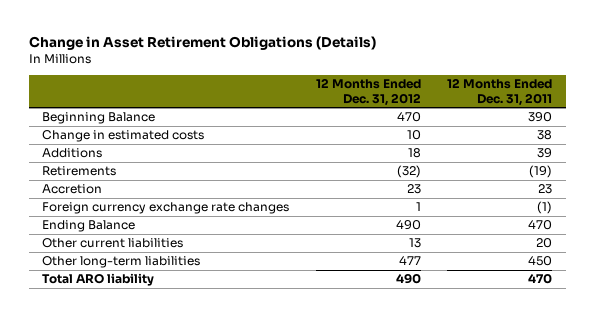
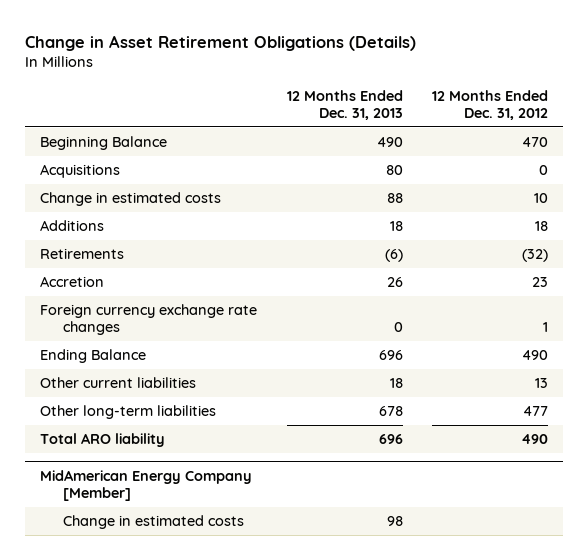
- | 12 Months Ended Dec. 31, 2012 | 12 Months Ended Dec. 31, 2011
+ | 12 Months Ended Dec. 31, 2013 | 12 Months Ended Dec. 31, 2012
+ Acquisitions | 80 | 0
+ MidAmerican Energy Company [Member]
+ Change in estimated costs | 98 |

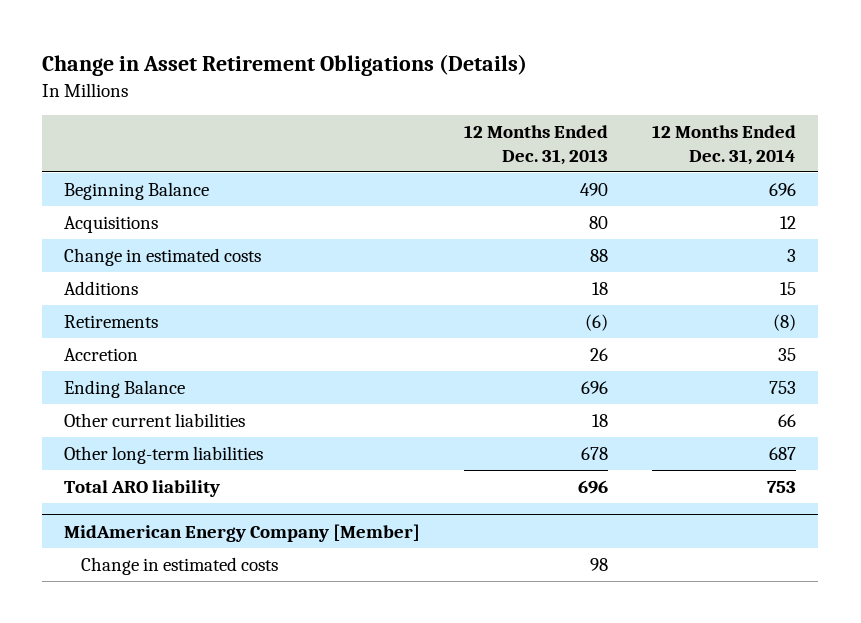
- | 12 Months Ended Dec. 31, 2013 | 12 Months Ended Dec. 31, 2012
+ | 12 Months Ended Dec. 31, 2013 | 12 Months Ended Dec. 31, 2014
- Foreign currency exchange rate changes | 0 | 1

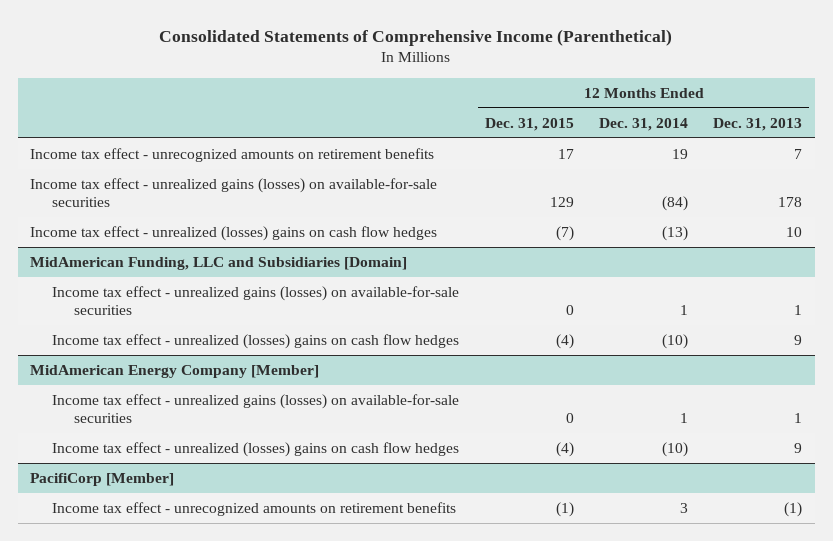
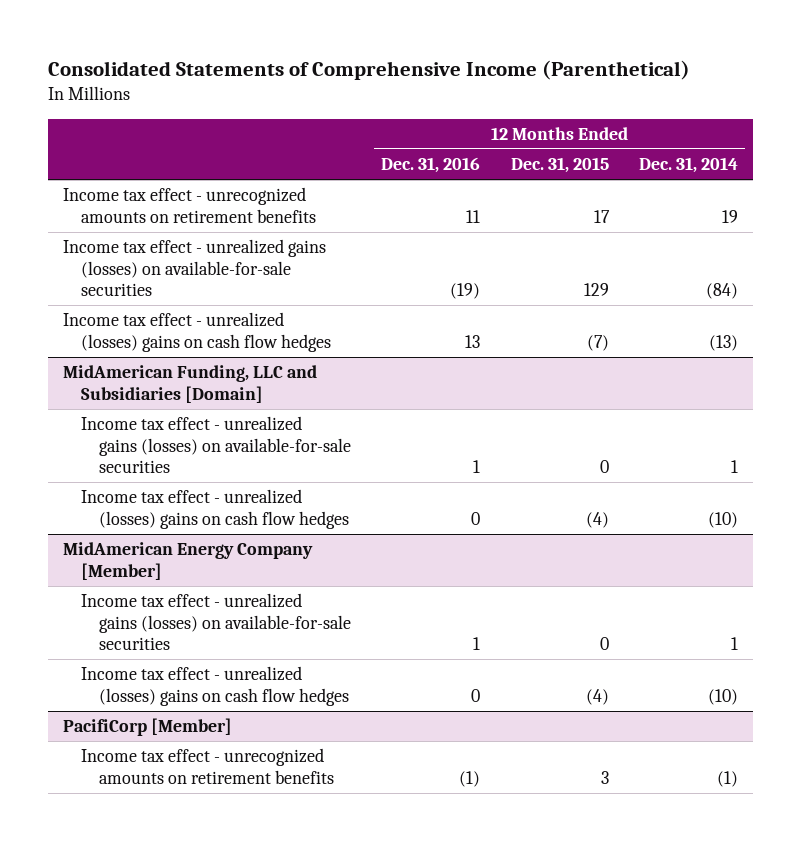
- | 12 Months Ended Dec. 31, 2015 | 12 Months Ended Dec. 31, 2014 | 12 Months Ended Dec. 31, 2013
+ | 12 Months Ended Dec. 31, 2016 | 12 Months Ended Dec. 31, 2015 | 12 Months Ended Dec. 31, 2014
@ PacifiCorp [Member]
- Income tax effect - unrecognized amounts on retirement benefits | (1) | 3 | (1)
+ Income tax effect - unrecognized amounts on retirement benefits | (1) | 3 | (1)

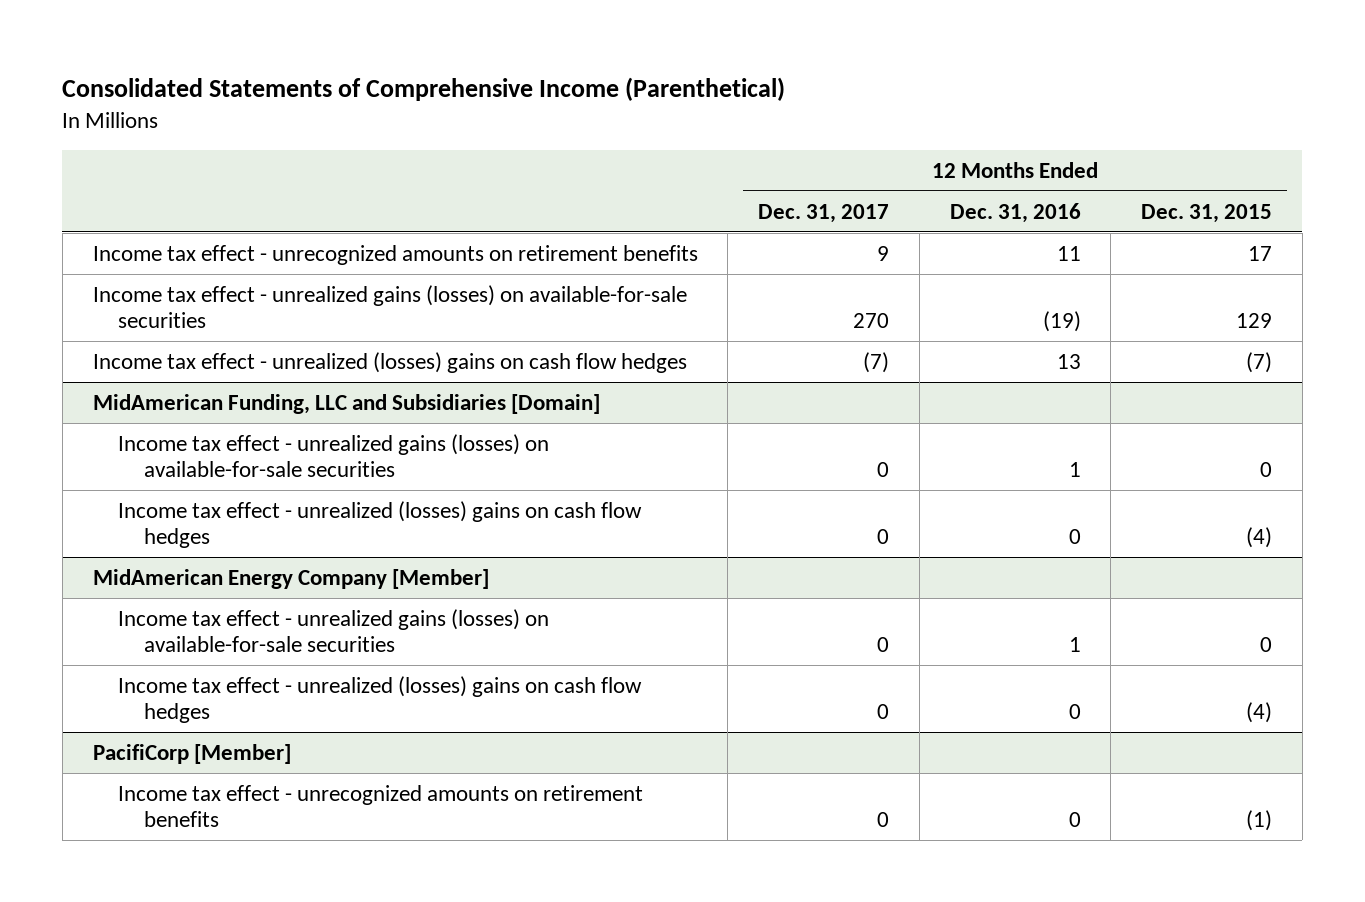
- | 12 Months Ended Dec. 31, 2016 | 12 Months Ended Dec. 31, 2015 | 12 Months Ended Dec. 31, 2014
+ | 12 Months Ended Dec. 31, 2017 | 12 Months Ended Dec. 31, 2016 | 12 Months Ended Dec. 31, 2015
@ PacifiCorp [Member]
- Income tax effect - unrecognized amounts on retirement benefits | (1) | 3 | (1)
+ Income tax effect - unrecognized amounts on retirement benefits | 0 | 0 | (1)

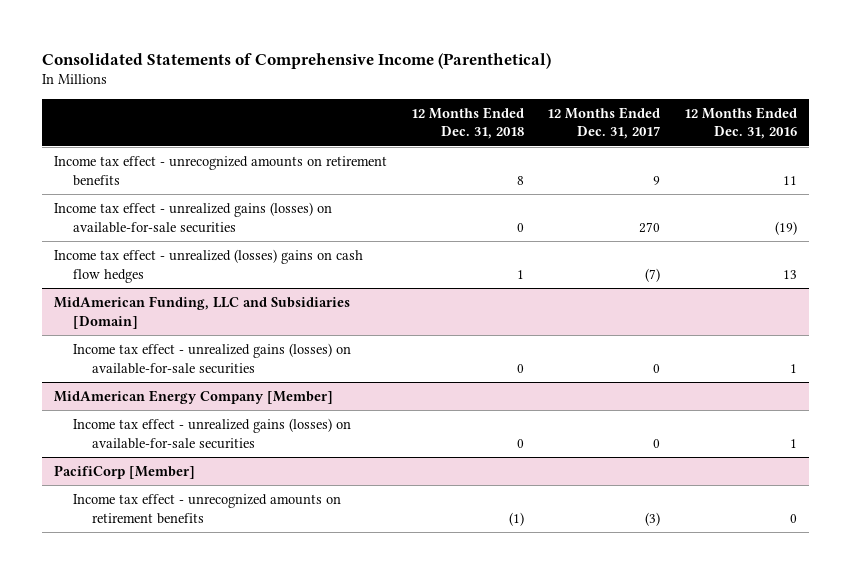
- | 12 Months Ended Dec. 31, 2017 | 12 Months Ended Dec. 31, 2016 | 12 Months Ended Dec. 31, 2015
+ | 12 Months Ended Dec. 31, 2018 | 12 Months Ended Dec. 31, 2017 | 12 Months Ended Dec. 31, 2016
@ MidAmerican Funding, LLC and Subsidiaries [Domain]
- Income tax effect - unrealized (losses) gains on cash flow hedges | 0 | 0 | (4)
@ MidAmerican Energy Company [Member]
- Income tax effect - unrealized (losses) gains on cash flow hedges | 0 | 0 | (4)
@ PacifiCorp [Member]
- Income tax effect - unrecognized amounts on retirement benefits | 0 | 0 | (1)
+ Income tax effect - unrecognized amounts on retirement benefits | (1) | (3) | 0

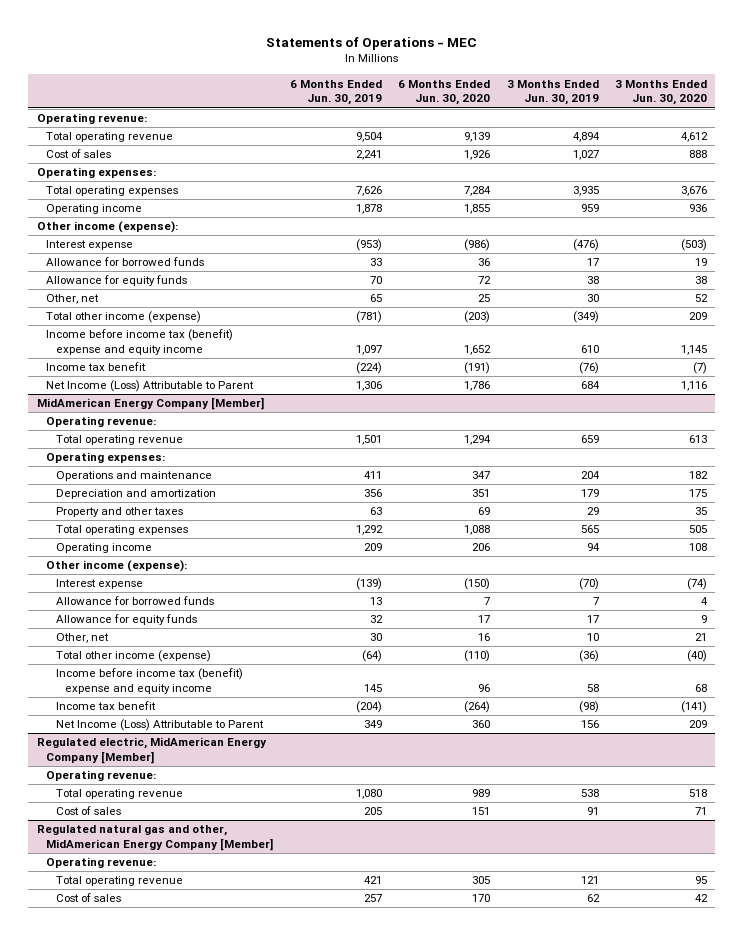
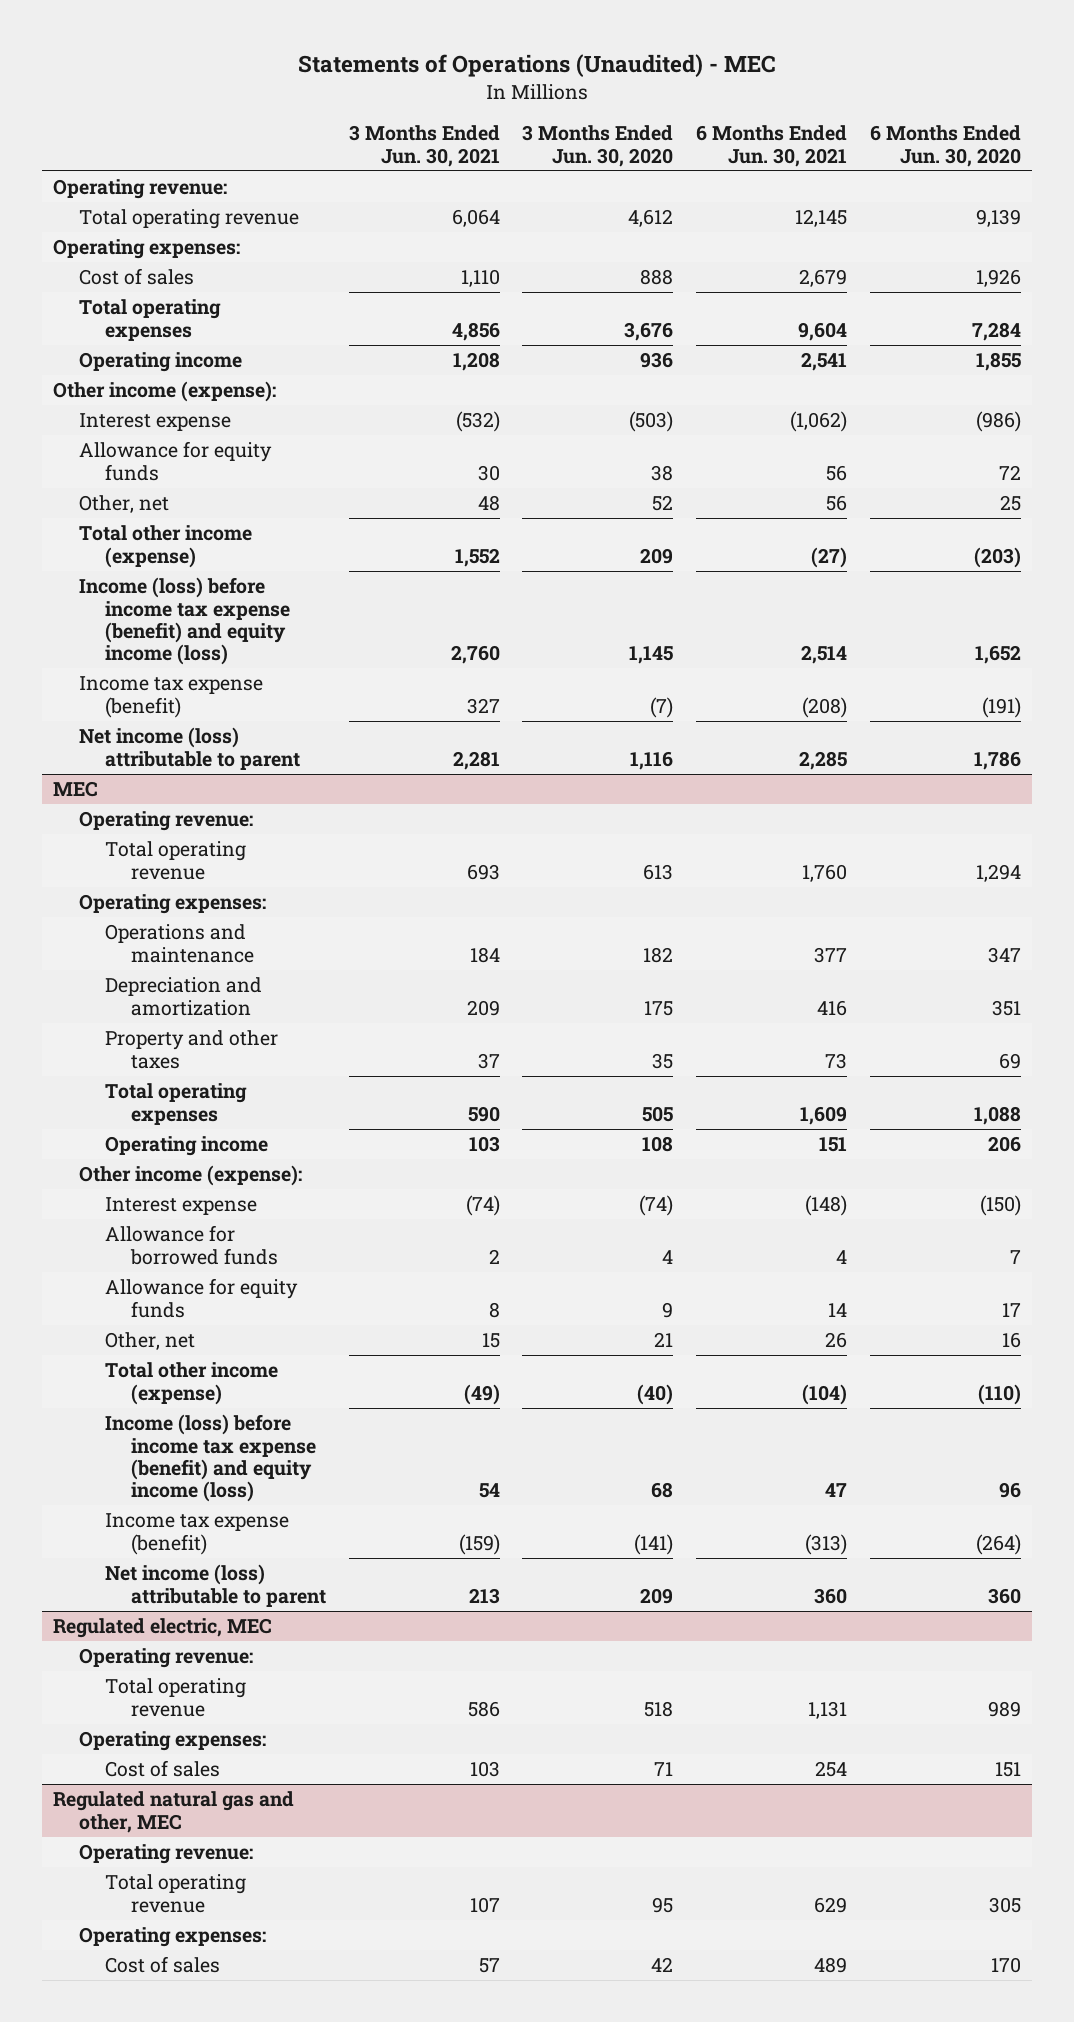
- Statements of Operations - MEC
+ Statements of Operations (Unaudited) - MEC
- | 6 Months Ended Jun. 30, 2019 | 6 Months Ended Jun. 30, 2020 | 3 Months Ended Jun. 30, 2019 | 3 Months Ended Jun. 30, 2020
+ | 3 Months Ended Jun. 30, 2021 | 3 Months Ended Jun. 30, 2020 | 6 Months Ended Jun. 30, 2021 | 6 Months Ended Jun. 30, 2020
moved down: Cost of sales | 1,110 | 888 | 2,679 | 1,926
- Allowance for borrowed funds | 33 | 36 | 17 | 19
- Income before income tax (benefit) expense and equity income | 1,097 | 1,652 | 610 | 1,145
- Income tax benefit | (224) | (191) | (76) | (7)
- Net Income (Loss) Attributable to Parent | 1,306 | 1,786 | 684 | 1,116
- MidAmerican Energy Company [Member]
+ Income (loss) before income tax expense (benefit) and equity income (loss) | 2,760 | 1,145 | 2,514 | 1,652
+ Income tax expense (benefit) | 327 | (7) | (208) | (191)
+ Net income (loss) attributable to parent | 2,281 | 1,116 | 2,285 | 1,786
+ MEC
- Income before income tax (benefit) expense and equity income | 145 | 96 | 58 | 68
- Income tax benefit | (204) | (264) | (98) | (141)
- Net Income (Loss) Attributable to Parent | 349 | 360 | 156 | 209
- Regulated electric, MidAmerican Energy Company [Member]
+ Income (loss) before income tax expense (benefit) and equity income (loss) | 54 | 68 | 47 | 96
+ Income tax expense (benefit) | (159) | (141) | (313) | (264)
+ Net income (loss) attributable to parent | 213 | 209 | 360 | 360
+ Regulated electric, MEC
+ Operating expenses:
- Regulated natural gas and other, MidAmerican Energy Company [Member]
+ Regulated natural gas and other, MEC
+ Operating expenses:

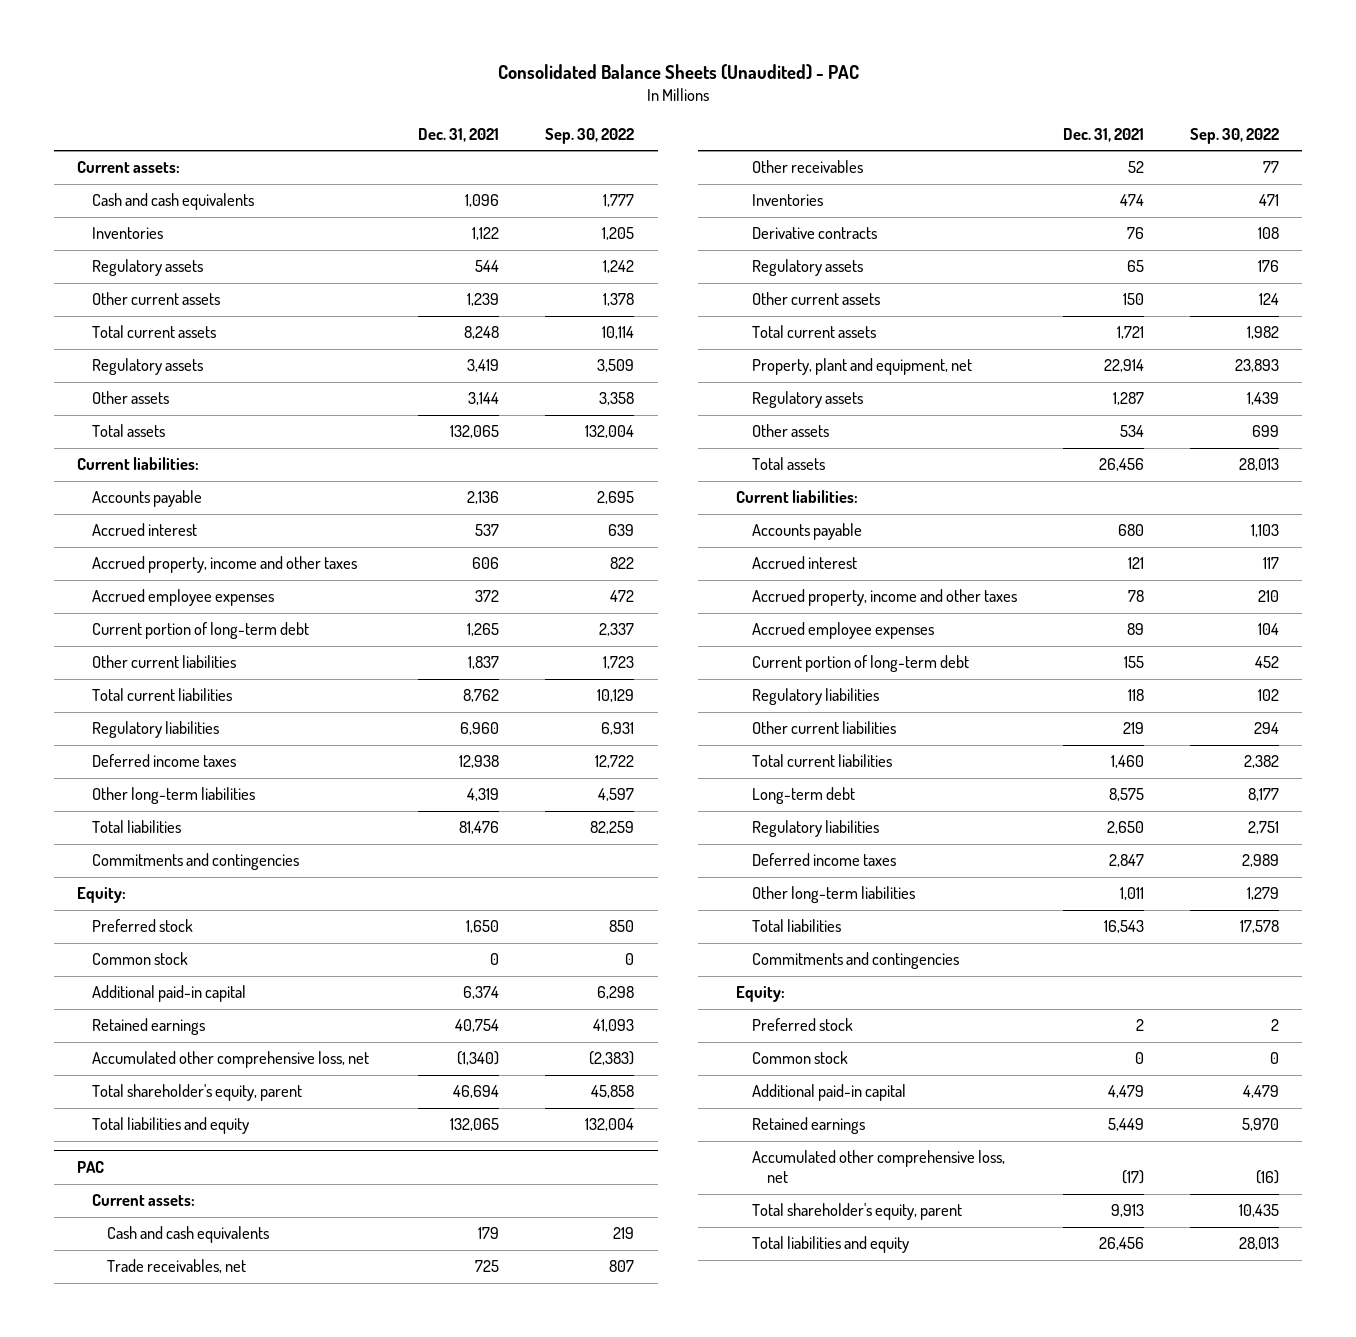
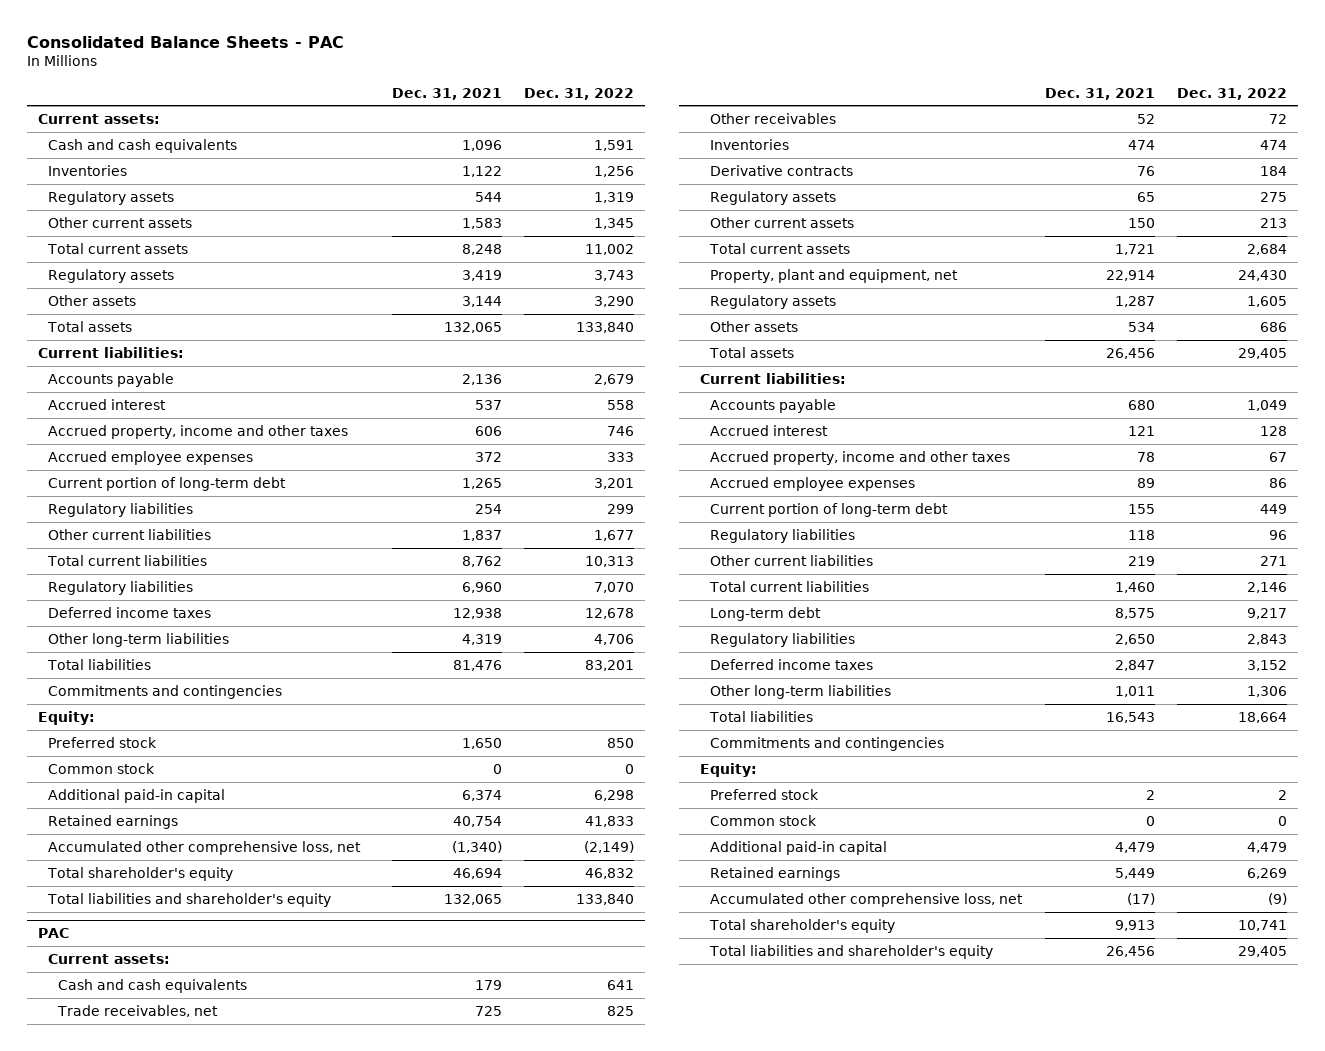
- Consolidated Balance Sheets (Unaudited) - PAC
+ Consolidated Balance Sheets - PAC
- | Dec. 31, 2021 | Sep. 30, 2022
+ | Dec. 31, 2021 | Dec. 31, 2022
- Other current assets | 1,239 | 1,378
+ Other current assets | 1,583 | 1,345
+ Regulatory liabilities | 254 | 299
- Total shareholder's equity, parent | 46,694 | 45,858
- Total liabilities and equity | 132,065 | 132,004
+ Total shareholder's equity | 46,694 | 46,832
+ Total liabilities and shareholder's equity | 132,065 | 133,840
@ PAC
- Total shareholder's equity, parent | 9,913 | 10,435
- Total liabilities and equity | 26,456 | 28,013
+ Total shareholder's equity | 9,913 | 10,741
+ Total liabilities and shareholder's equity | 26,456 | 29,405

